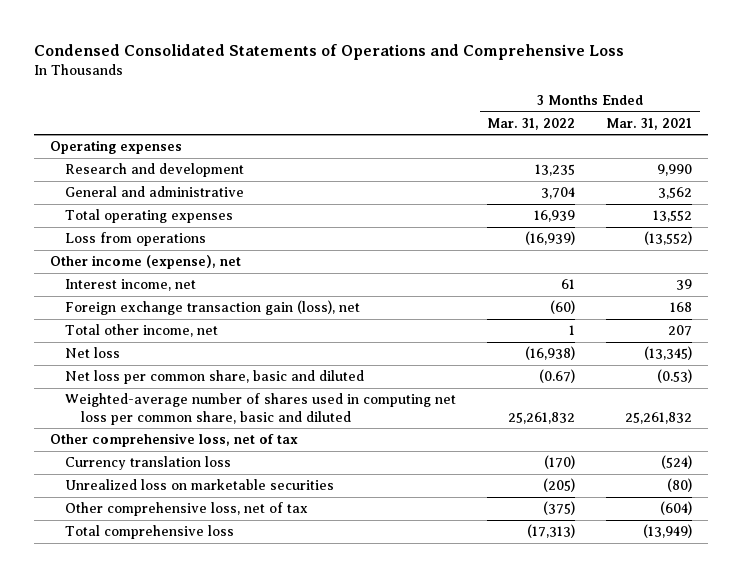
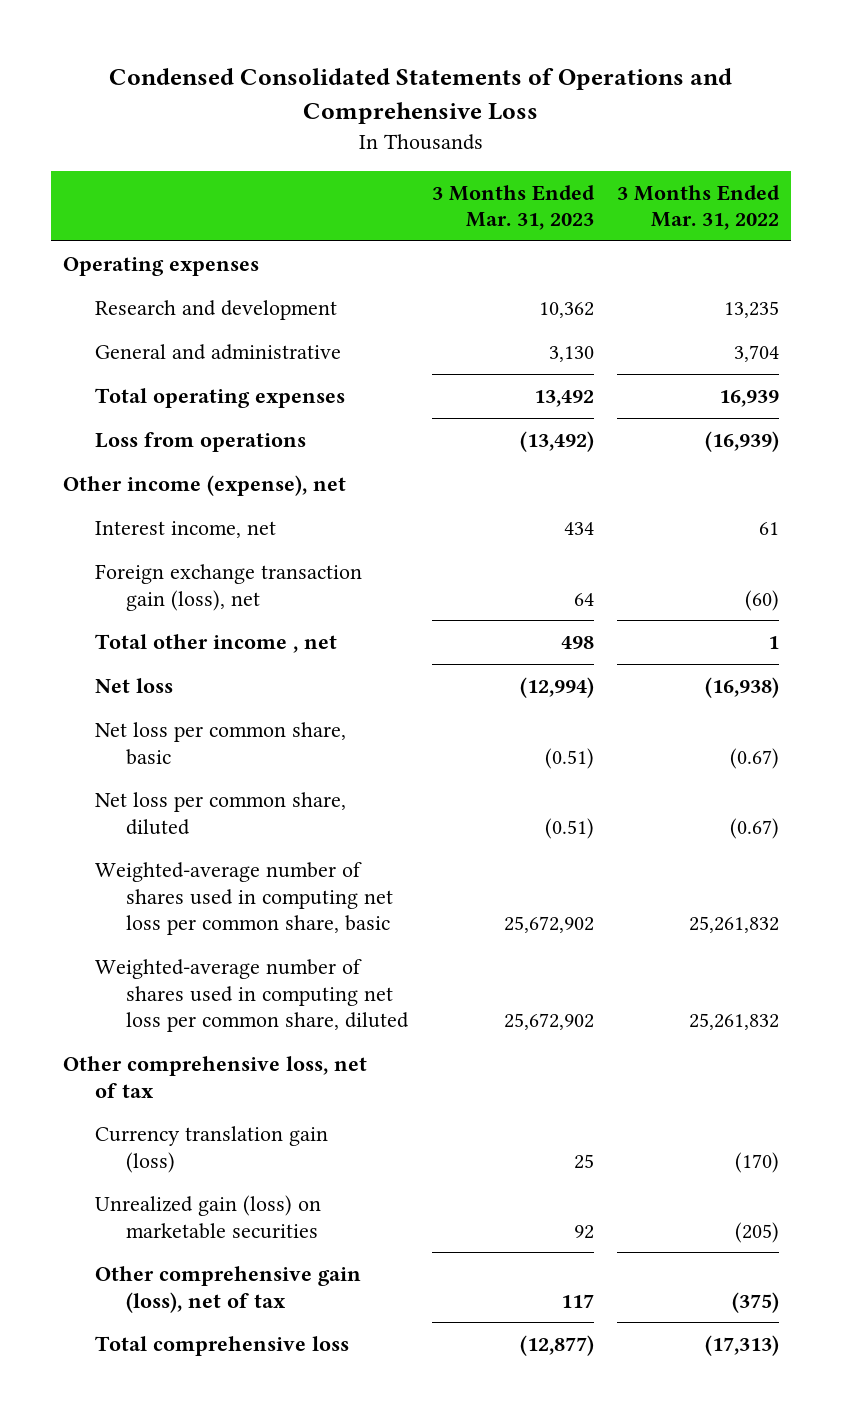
- | 3 Months Ended Mar. 31, 2022 | 3 Months Ended Mar. 31, 2021
+ | 3 Months Ended Mar. 31, 2023 | 3 Months Ended Mar. 31, 2022
- Total other income, net | 1 | 207
+ Total other income , net | 498 | 1
- Net loss per common share, basic and diluted | (0.67) | (0.53)
- Weighted-average number of shares used in computing net loss per common share, basic and diluted | 25,261,832 | 25,261,832
+ Net loss per common share, basic | (0.51) | (0.67)
+ Net loss per common share, diluted | (0.51) | (0.67)
+ Weighted-average number of shares used in computing net loss per common share, basic | 25,672,902 | 25,261,832
+ Weighted-average number of shares used in computing net loss per common share, diluted | 25,672,902 | 25,261,832
- Currency translation loss | (170) | (524)
- Unrealized loss on marketable securities | (205) | (80)
- Other comprehensive loss, net of tax | (375) | (604)
+ Currency translation gain (loss) | 25 | (170)
+ Unrealized gain (loss) on marketable securities | 92 | (205)
+ Other comprehensive gain (loss), net of tax | 117 | (375)

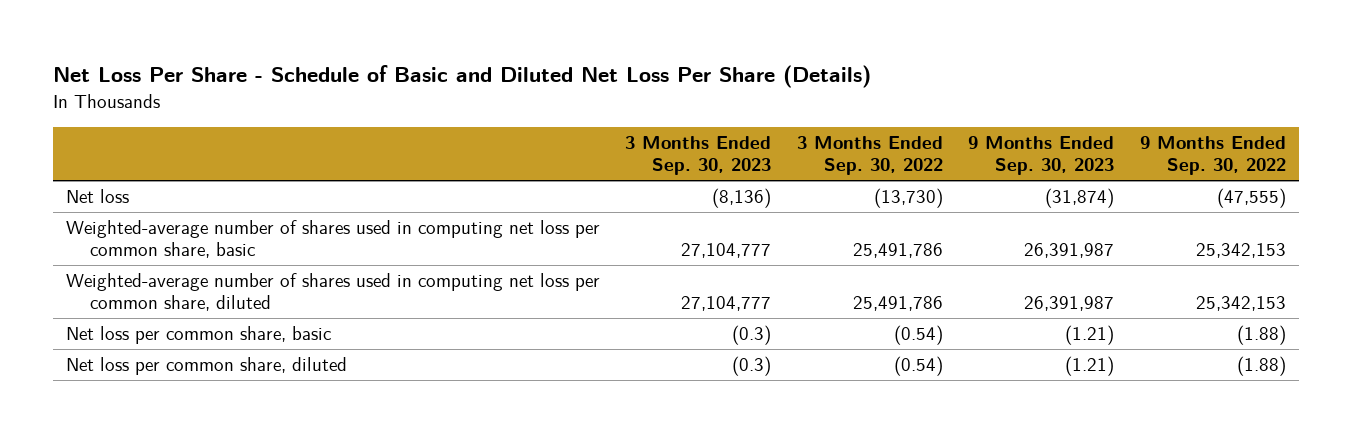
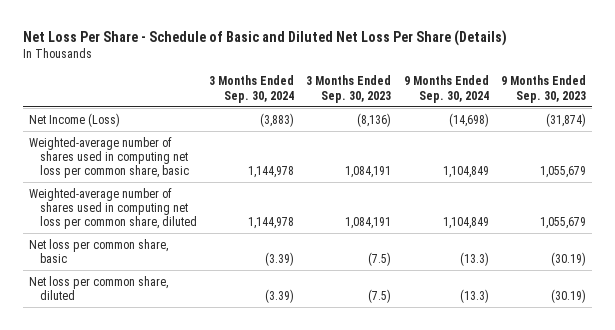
- | 3 Months Ended Sep. 30, 2023 | 3 Months Ended Sep. 30, 2022 | 9 Months Ended Sep. 30, 2023 | 9 Months Ended Sep. 30, 2022
+ | 3 Months Ended Sep. 30, 2024 | 3 Months Ended Sep. 30, 2023 | 9 Months Ended Sep. 30, 2024 | 9 Months Ended Sep. 30, 2023
- Net loss | (8,136) | (13,730) | (31,874) | (47,555)
- Weighted-average number of shares used in computing net loss per common share, basic | 27,104,777 | 25,491,786 | 26,391,987 | 25,342,153
- Weighted-average number of shares used in computing net loss per common share, diluted | 27,104,777 | 25,491,786 | 26,391,987 | 25,342,153
- Net loss per common share, basic | (0.3) | (0.54) | (1.21) | (1.88)
- Net loss per common share, diluted | (0.3) | (0.54) | (1.21) | (1.88)
+ Net Income (Loss) | (3,883) | (8,136) | (14,698) | (31,874)
+ Weighted-average number of shares used in computing net loss per common share, basic | 1,144,978 | 1,084,191 | 1,104,849 | 1,055,679
+ Weighted-average number of shares used in computing net loss per common share, diluted | 1,144,978 | 1,084,191 | 1,104,849 | 1,055,679
+ Net loss per common share, basic | (3.39) | (7.5) | (13.3) | (30.19)
+ Net loss per common share, diluted | (3.39) | (7.5) | (13.3) | (30.19)

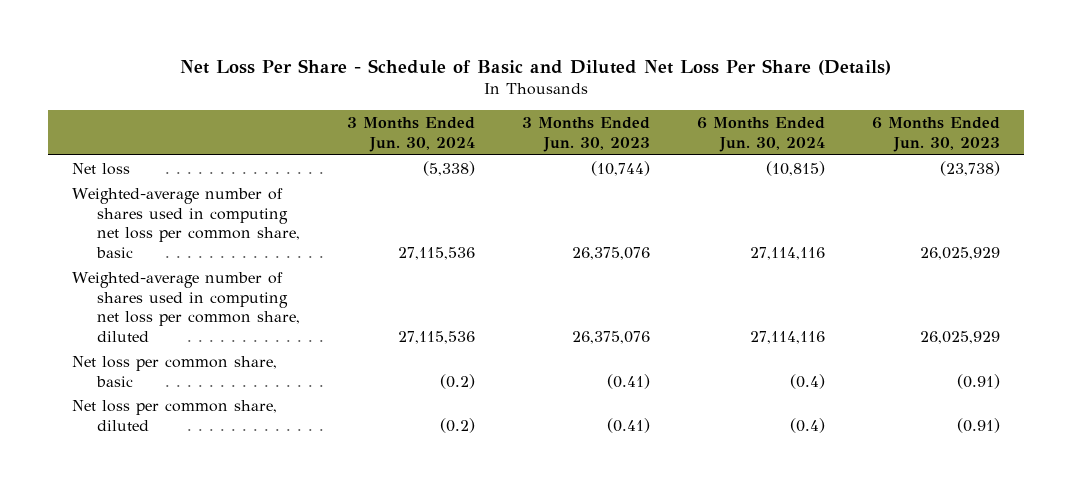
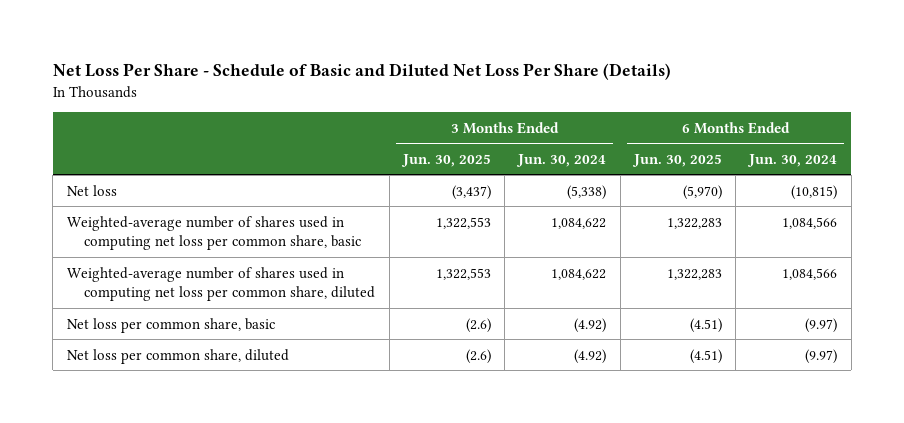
- | 3 Months Ended Jun. 30, 2024 | 3 Months Ended Jun. 30, 2023 | 6 Months Ended Jun. 30, 2024 | 6 Months Ended Jun. 30, 2023
+ | 3 Months Ended Jun. 30, 2025 | 3 Months Ended Jun. 30, 2024 | 6 Months Ended Jun. 30, 2025 | 6 Months Ended Jun. 30, 2024
- Weighted-average number of shares used in computing net loss per common share, basic | 27,115,536 | 26,375,076 | 27,114,116 | 26,025,929
- Weighted-average number of shares used in computing net loss per common share, diluted | 27,115,536 | 26,375,076 | 27,114,116 | 26,025,929
- Net loss per common share, basic | (0.2) | (0.41) | (0.4) | (0.91)
- Net loss per common share, diluted | (0.2) | (0.41) | (0.4) | (0.91)
+ Weighted-average number of shares used in computing net loss per common share, basic | 1,322,553 | 1,084,622 | 1,322,283 | 1,084,566
+ Weighted-average number of shares used in computing net loss per common share, diluted | 1,322,553 | 1,084,622 | 1,322,283 | 1,084,566
+ Net loss per common share, basic | (2.6) | (4.92) | (4.51) | (9.97)
+ Net loss per common share, diluted | (2.6) | (4.92) | (4.51) | (9.97)

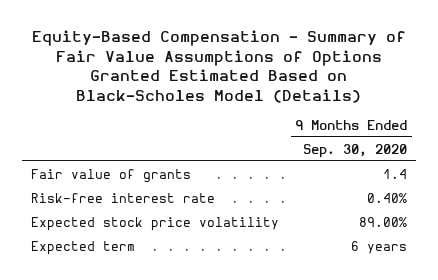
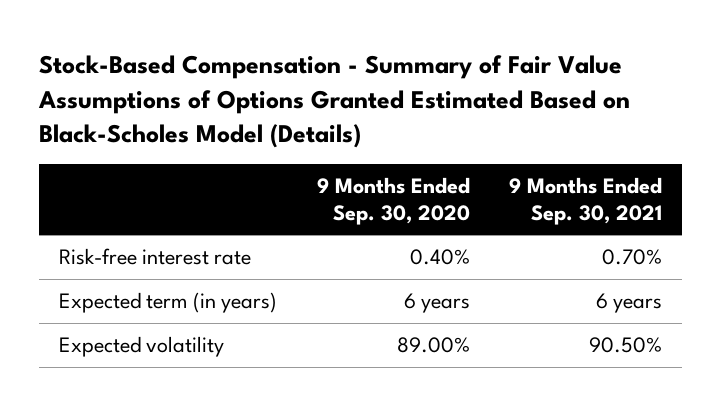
- Equity-Based Compensation - Summary of Fair Value Assumptions of Options Granted Estimated Based on Black-Scholes Model (Details)
+ Stock-Based Compensation - Summary of Fair Value Assumptions of Options Granted Estimated Based on Black-Scholes Model (Details)
- | 9 Months Ended Sep. 30, 2020
+ | 9 Months Ended Sep. 30, 2020 | 9 Months Ended Sep. 30, 2021
- Fair value of grants | 1.4
- Expected stock price volatility | 89.00%
- Expected term | 6 years
+ Expected term (in years) | 6 years | 6 years
+ Expected volatility | 89.00% | 90.50%

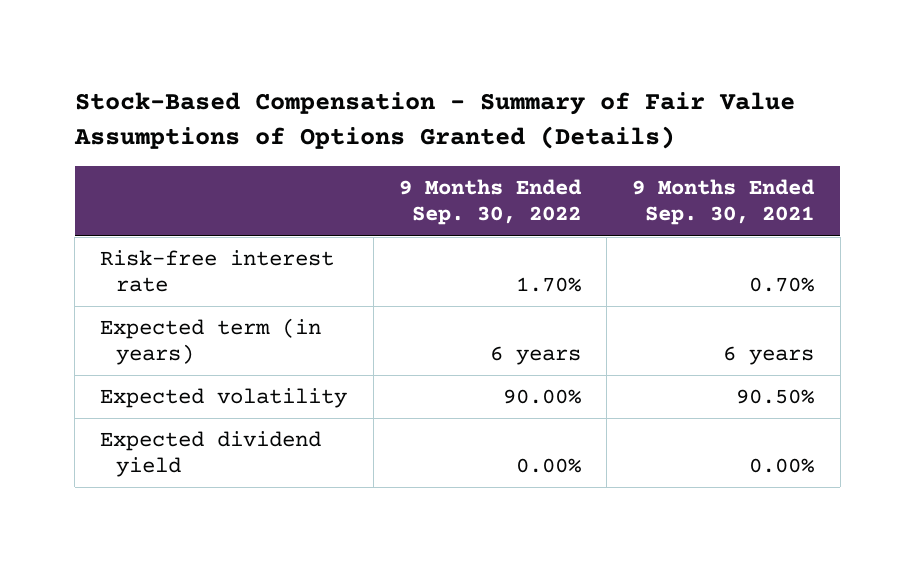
- Stock-Based Compensation - Summary of Fair Value Assumptions of Options Granted Estimated Based on Black-Scholes Model (Details)
+ Stock-Based Compensation - Summary of Fair Value Assumptions of Options Granted (Details)
- | 9 Months Ended Sep. 30, 2020 | 9 Months Ended Sep. 30, 2021
+ | 9 Months Ended Sep. 30, 2022 | 9 Months Ended Sep. 30, 2021
+ Expected dividend yield | 0.00% | 0.00%

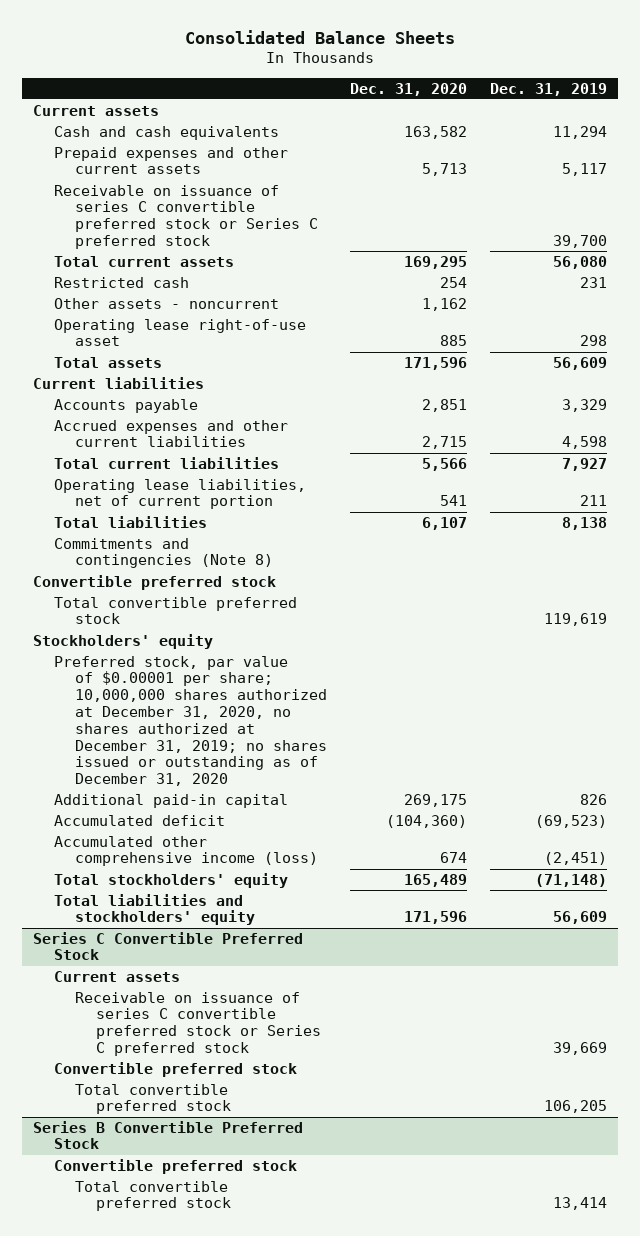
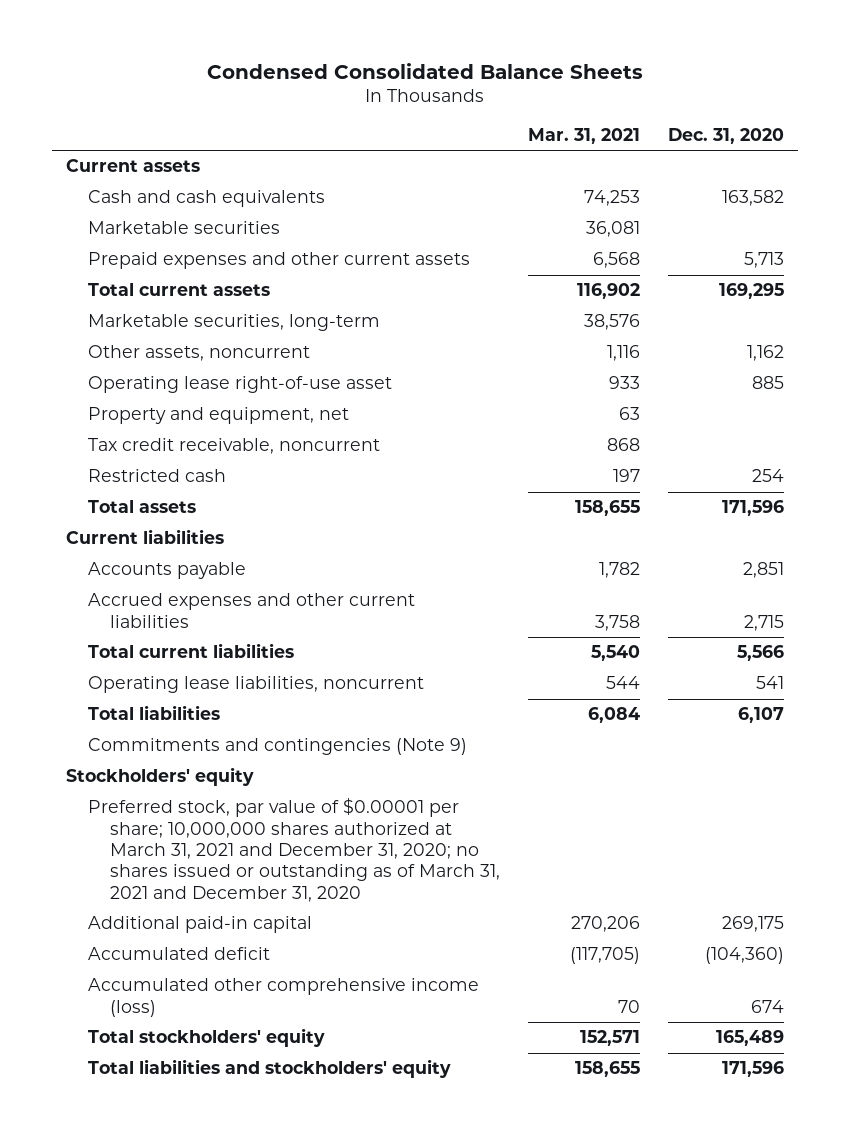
- Consolidated Balance Sheets
+ Condensed Consolidated Balance Sheets
- | Dec. 31, 2020 | Dec. 31, 2019
+ | Mar. 31, 2021 | Dec. 31, 2020
+ Marketable securities | 36,081 |
- Receivable on issuance of series C convertible preferred stock or Series C preferred stock | | 39,700
- Other assets - noncurrent | 1,162 |
+ Marketable securities, long-term | 38,576 |
+ Other assets, noncurrent | 1,116 | 1,162
+ Property and equipment, net | 63 |
+ Tax credit receivable, noncurrent | 868 |
moved down: Restricted cash | 197 | 254
- Operating lease liabilities, net of current portion | 541 | 211
+ Operating lease liabilities, noncurrent | 544 | 541
- Commitments and contingencies (Note 8)
- Convertible preferred stock
- Total convertible preferred stock | | 119,619
+ Commitments and contingencies (Note 9)
- Preferred stock, par value of $0.00001 per share; 10,000,000 shares authorized at December 31, 2020, no shares authorized at December 31, 2019; no shares issued or outstanding as of December 31, 2020
+ Preferred stock, par value of $0.00001 per share; 10,000,000 shares authorized at March 31, 2021 and December 31, 2020; no shares issued or outstanding as of March 31, 2021 and December 31, 2020
- Series C Convertible Preferred Stock
- Current assets
- Receivable on issuance of series C convertible preferred stock or Series C preferred stock | | 39,669
- Convertible preferred stock
- Total convertible preferred stock | | 106,205
- Series B Convertible Preferred Stock
- Convertible preferred stock
- Total convertible preferred stock | | 13,414

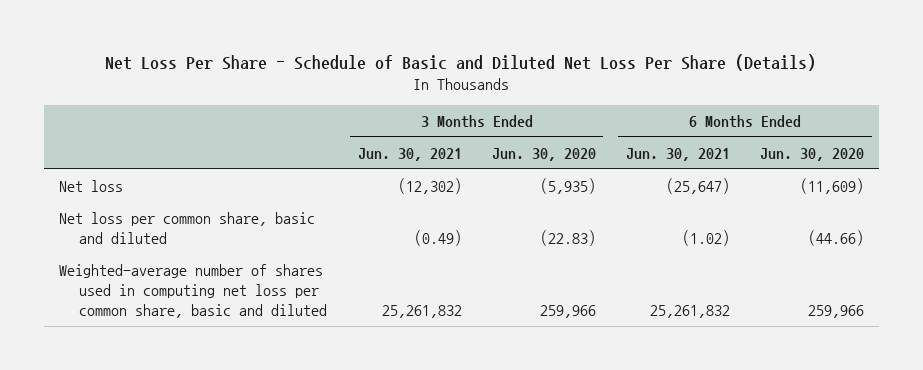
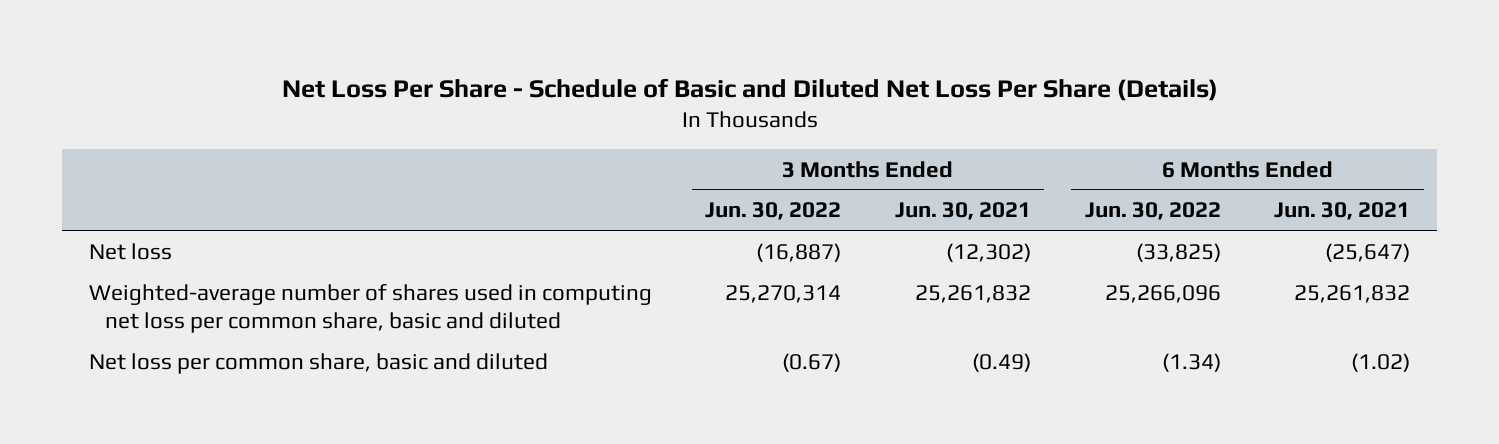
- | 3 Months Ended Jun. 30, 2021 | 3 Months Ended Jun. 30, 2020 | 6 Months Ended Jun. 30, 2021 | 6 Months Ended Jun. 30, 2020
+ | 3 Months Ended Jun. 30, 2022 | 3 Months Ended Jun. 30, 2021 | 6 Months Ended Jun. 30, 2022 | 6 Months Ended Jun. 30, 2021
moved down: Net loss per common share, basic and diluted | (0.67) | (0.49) | (1.34) | (1.02)

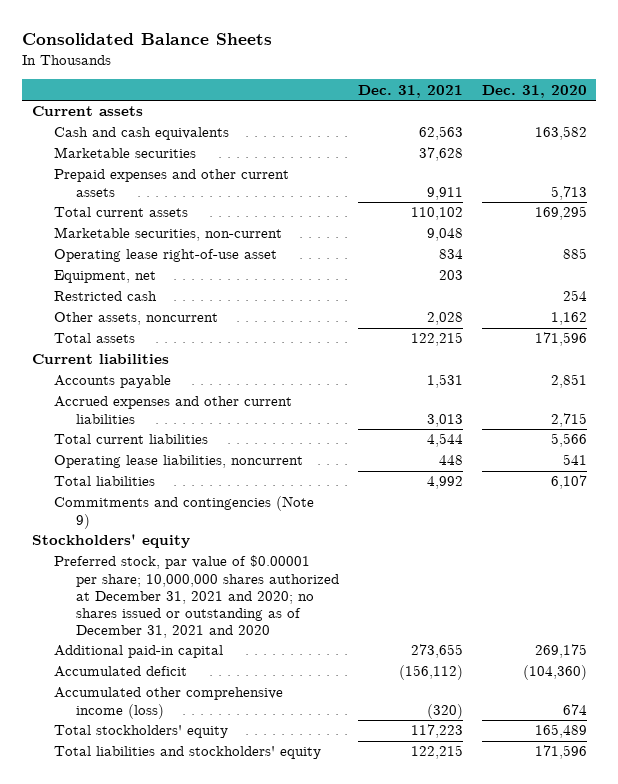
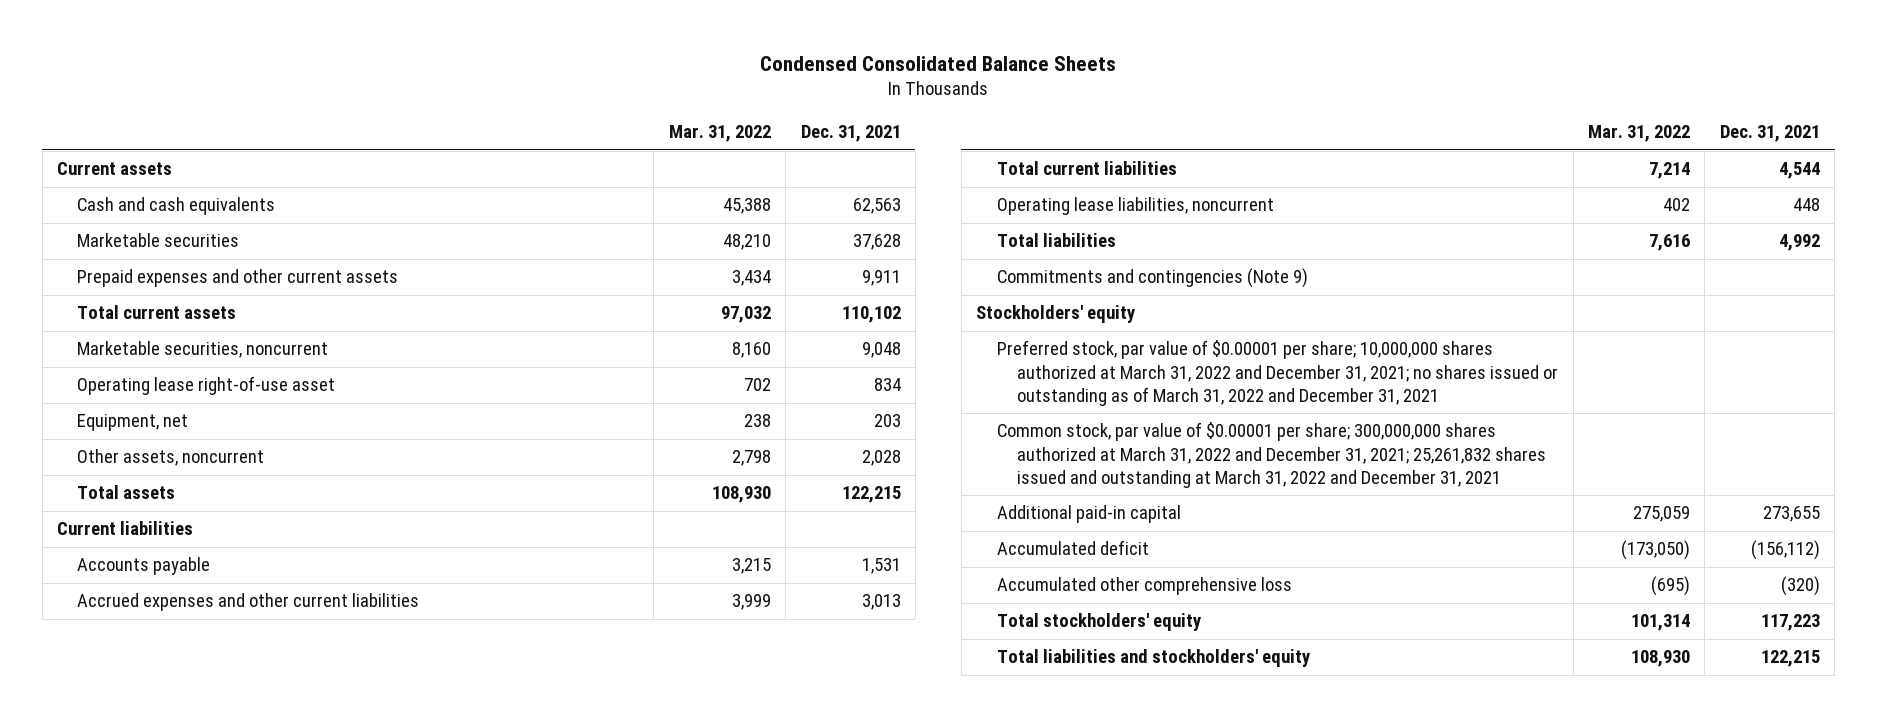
- Consolidated Balance Sheets
+ Condensed Consolidated Balance Sheets
- | Dec. 31, 2021 | Dec. 31, 2020
+ | Mar. 31, 2022 | Dec. 31, 2021
- Marketable securities, non-current | 9,048 |
+ Marketable securities, noncurrent | 8,160 | 9,048
- Restricted cash | | 254
- Preferred stock, par value of $0.00001 per share; 10,000,000 shares authorized at December 31, 2021 and 2020; no shares issued or outstanding as of December 31, 2021 and 2020
+ Preferred stock, par value of $0.00001 per share; 10,000,000 shares authorized at March 31, 2022 and December 31, 2021; no shares issued or outstanding as of March 31, 2022 and December 31, 2021
+ Common stock, par value of $0.00001 per share; 300,000,000 shares authorized at March 31, 2022 and December 31, 2021; 25,261,832 shares issued and outstanding at March 31, 2022 and December 31, 2021
- Accumulated other comprehensive income (loss) | (320) | 674
+ Accumulated other comprehensive loss | (695) | (320)

